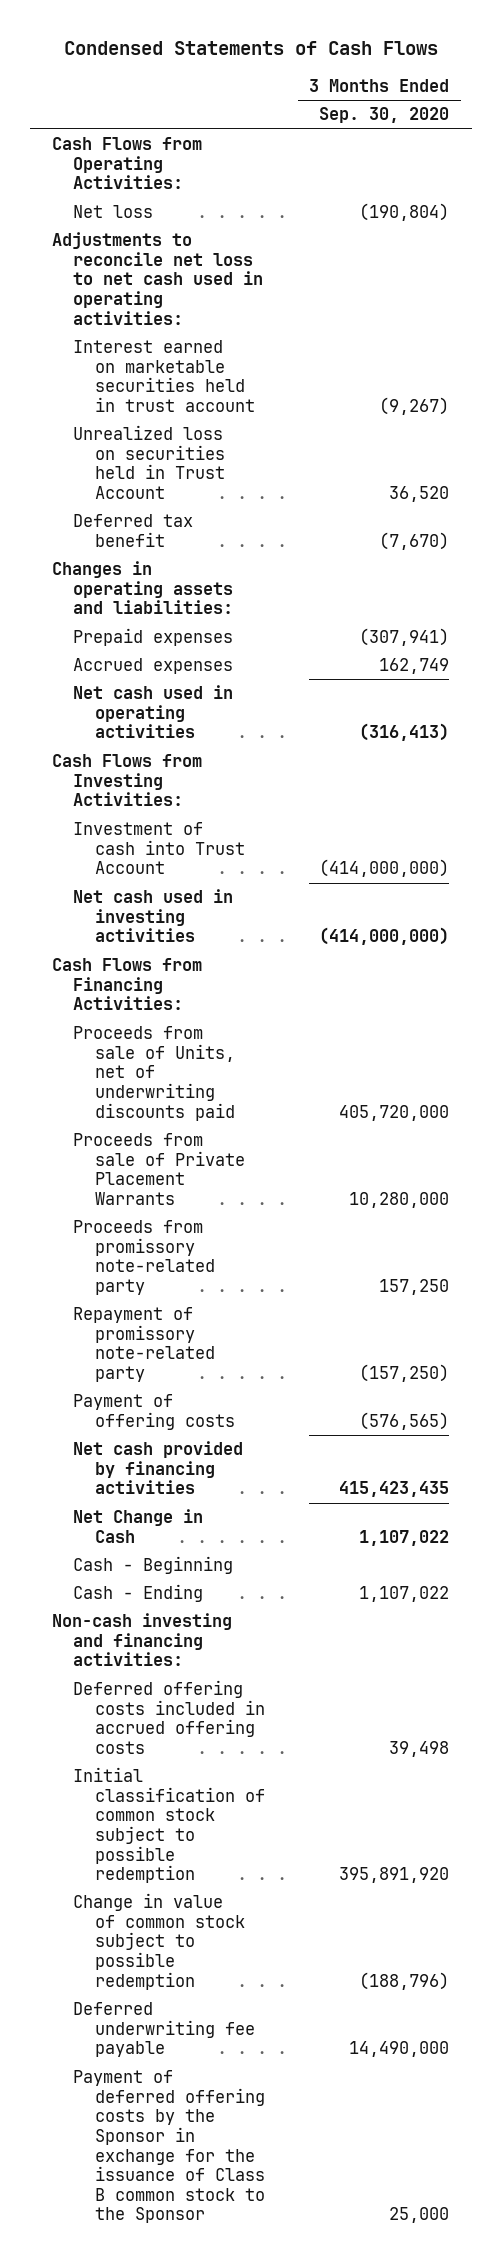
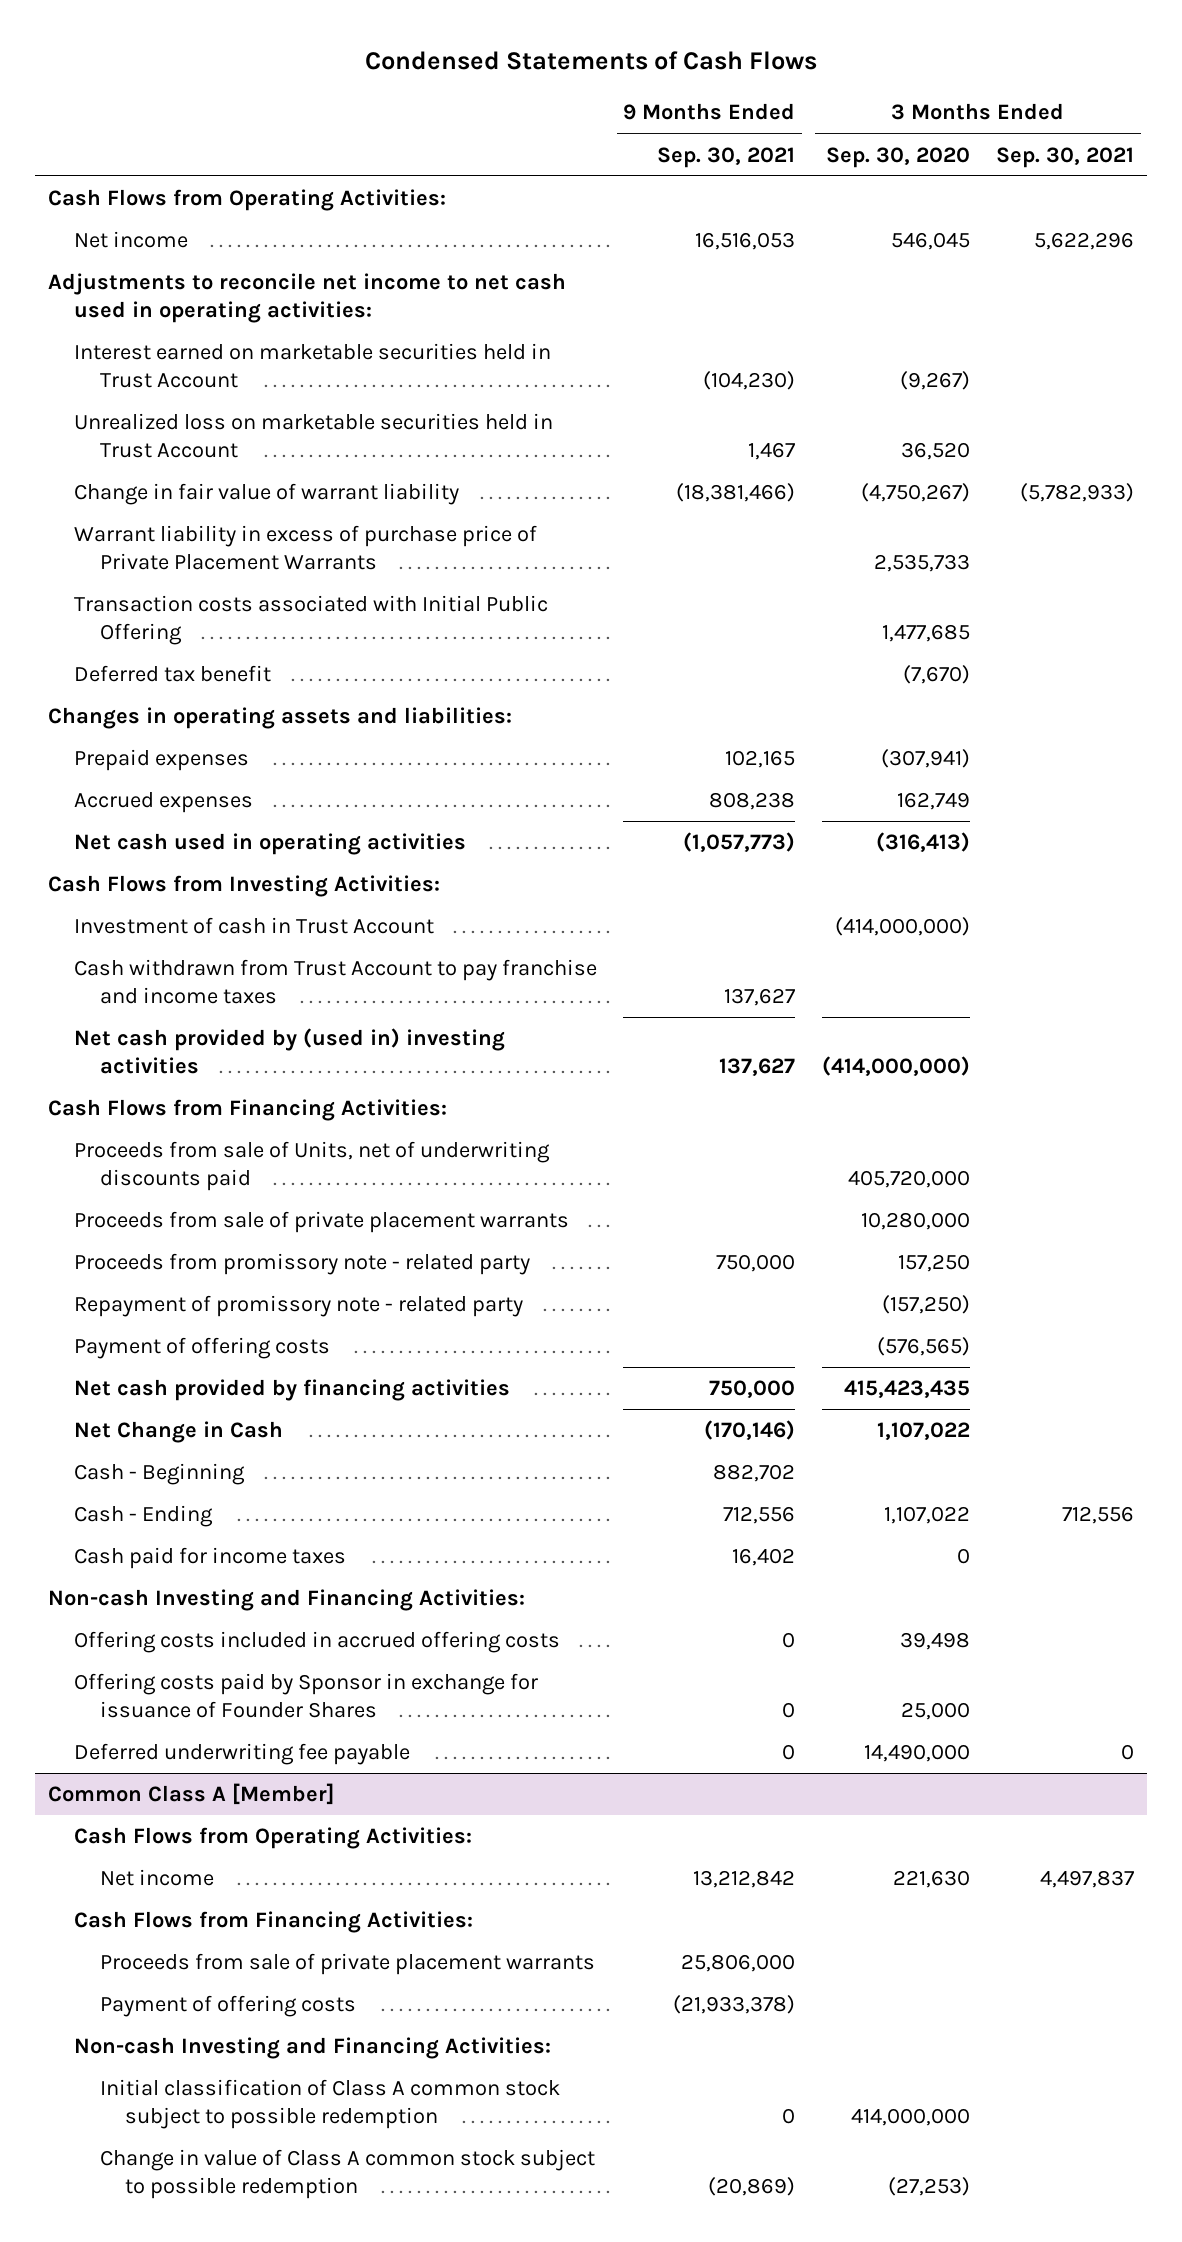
- | 3 Months Ended Sep. 30, 2020
+ | 9 Months Ended Sep. 30, 2021 | 3 Months Ended Sep. 30, 2020 | 3 Months Ended Sep. 30, 2021
- Net loss | (190,804)
- Adjustments to reconcile net loss to net cash used in operating activities:
- Interest earned on marketable securities held in trust account | (9,267)
- Unrealized loss on securities held in Trust Account | 36,520
+ Net income | 16,516,053 | 546,045 | 5,622,296
+ Adjustments to reconcile net income to net cash used in operating activities:
+ Interest earned on marketable securities held in Trust Account | (104,230) | (9,267) |
+ Unrealized loss on marketable securities held in Trust Account | 1,467 | 36,520 |
+ Change in fair value of warrant liability | (18,381,466) | (4,750,267) | (5,782,933)
+ Warrant liability in excess of purchase price of Private Placement Warrants | | 2,535,733 |
+ Transaction costs associated with Initial Public Offering | | 1,477,685 |
- Investment of cash into Trust Account | (414,000,000)
- Net cash used in investing activities | (414,000,000)
+ Investment of cash in Trust Account | | (414,000,000) |
+ Cash withdrawn from Trust Account to pay franchise and income taxes | 137,627 | |
+ Net cash provided by (used in) investing activities | 137,627 | (414,000,000) |
- Proceeds from sale of Private Placement Warrants | 10,280,000
- Proceeds from promissory note-related party | 157,250
- Repayment of promissory note-related party | (157,250)
+ Proceeds from sale of private placement warrants | | 10,280,000 |
+ Proceeds from promissory note - related party | 750,000 | 157,250 |
+ Repayment of promissory note - related party | | (157,250) |
- Non-cash investing and financing activities:
- Deferred offering costs included in accrued offering costs | 39,498
- Initial classification of common stock subject to possible redemption | 395,891,920
- Change in value of common stock subject to possible redemption | (188,796)
+ Cash paid for income taxes | 16,402 | 0 |
+ Non-cash Investing and Financing Activities:
+ Offering costs included in accrued offering costs | 0 | 39,498 |
+ Offering costs paid by Sponsor in exchange for issuance of Founder Shares | 0 | 25,000 |
- Payment of deferred offering costs by the Sponsor in exchange for the issuance of Class B common stock to the Sponsor | 25,000
+ Common Class A [Member]
+ Cash Flows from Operating Activities:
+ Net income | 13,212,842 | 221,630 | 4,497,837
+ Cash Flows from Financing Activities:
+ Proceeds from sale of private placement warrants | 25,806,000 | |
+ Payment of offering costs | (21,933,378) | |
+ Non-cash Investing and Financing Activities:
+ Initial classification of Class A common stock subject to possible redemption | 0 | 414,000,000 |
+ Change in value of Class A common stock subject to possible redemption | (20,869) | (27,253) |

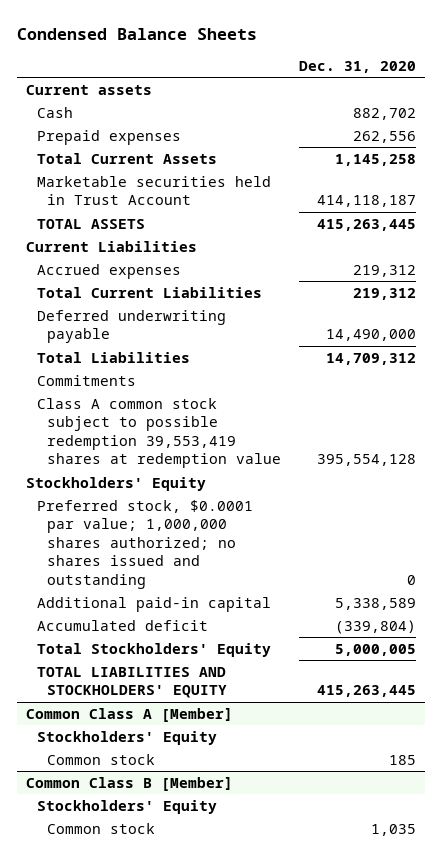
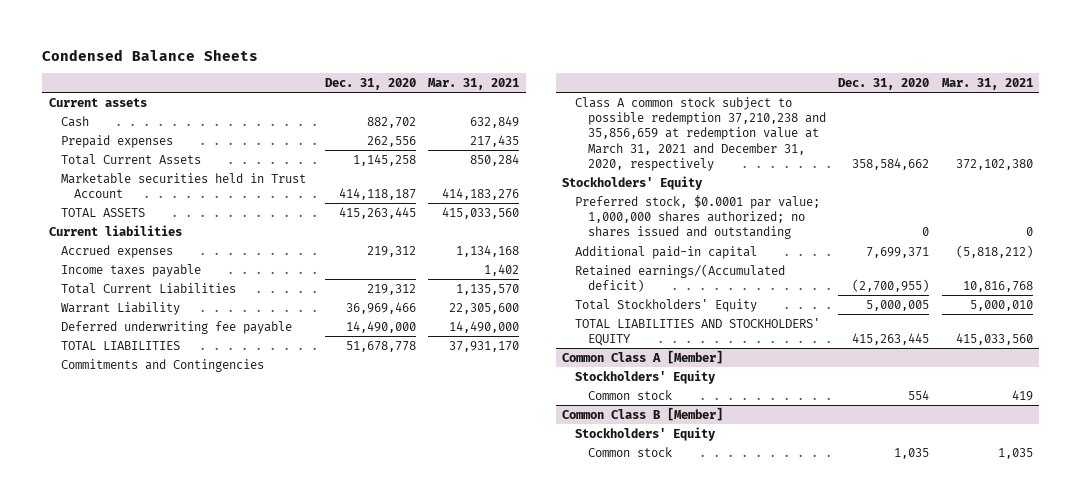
- | Dec. 31, 2020
+ | Dec. 31, 2020 | Mar. 31, 2021
- Current Liabilities
+ Current liabilities
+ Income taxes payable | | 1,402
- Deferred underwriting payable | 14,490,000
- Total Liabilities | 14,709,312
- Commitments
- Class A common stock subject to possible redemption 39,553,419 shares at redemption value | 395,554,128
+ Warrant Liability | 36,969,466 | 22,305,600
+ Deferred underwriting fee payable | 14,490,000 | 14,490,000
+ TOTAL LIABILITIES | 51,678,778 | 37,931,170
+ Commitments and Contingencies
+ Class A common stock subject to possible redemption 37,210,238 and 35,856,659 at redemption value at March 31, 2021 and December 31, 2020, respectively | 358,584,662 | 372,102,380
- Additional paid-in capital | 5,338,589
- Accumulated deficit | (339,804)
+ Additional paid-in capital | 7,699,371 | (5,818,212)
+ Retained earnings/(Accumulated deficit) | (2,700,955) | 10,816,768
@ Common Class A [Member]
- Common stock | 185
+ Common stock | 554 | 419

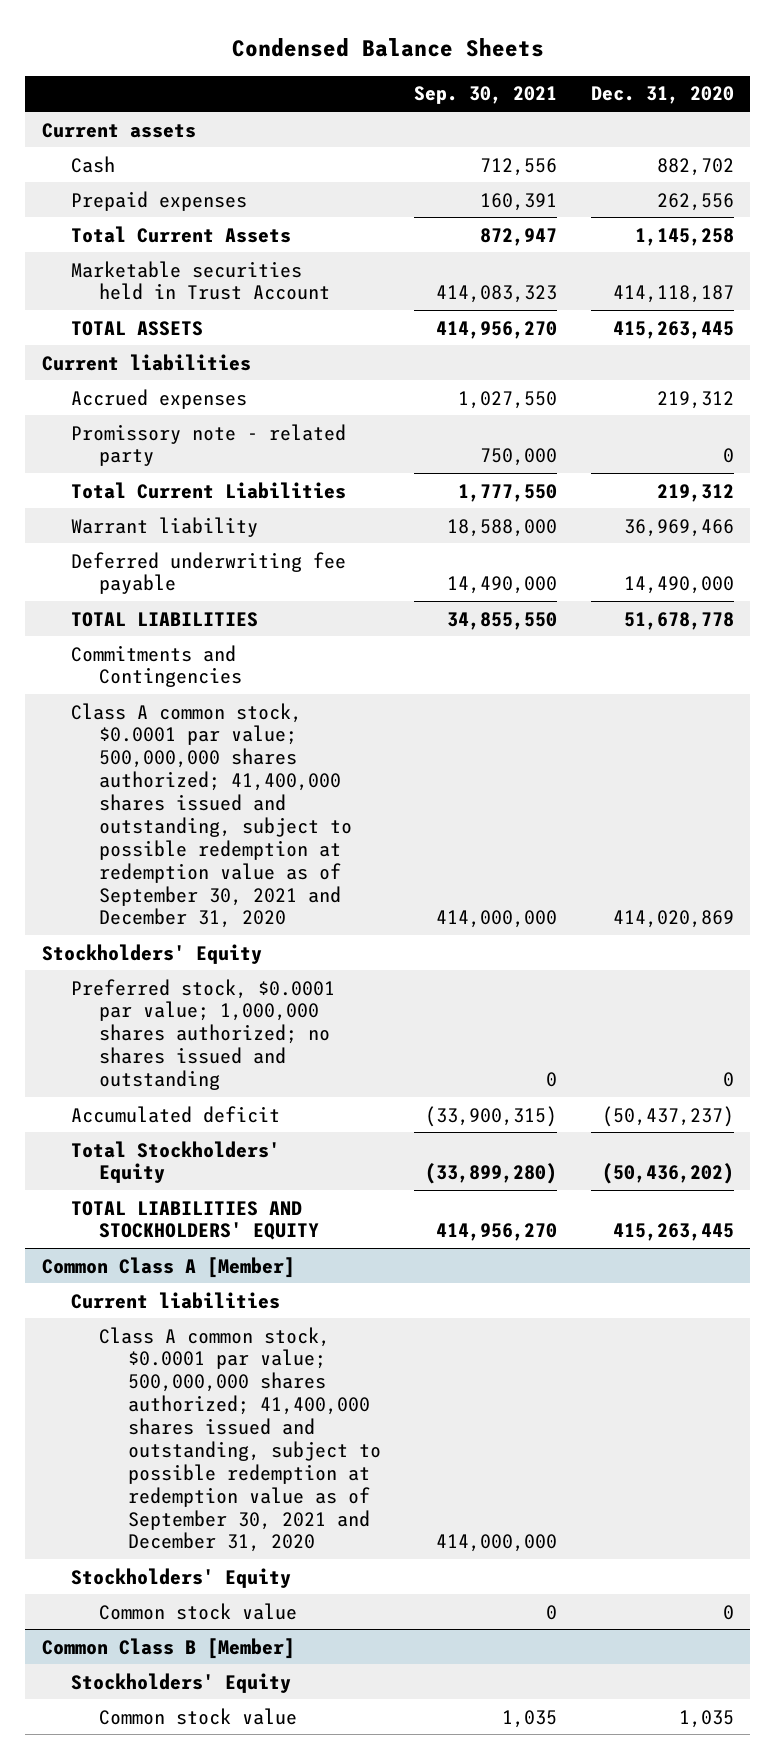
- | Dec. 31, 2020 | Mar. 31, 2021
+ | Sep. 30, 2021 | Dec. 31, 2020
- Income taxes payable | | 1,402
+ Promissory note - related party | 750,000 | 0
- Warrant Liability | 36,969,466 | 22,305,600
+ Warrant liability | 18,588,000 | 36,969,466
- Class A common stock subject to possible redemption 37,210,238 and 35,856,659 at redemption value at March 31, 2021 and December 31, 2020, respectively | 358,584,662 | 372,102,380
+ Class A common stock, $0.0001 par value; 500,000,000 shares authorized; 41,400,000 shares issued and outstanding, subject to possible redemption at redemption value as of September 30, 2021 and December 31, 2020 | 414,000,000 | 414,020,869
- Additional paid-in capital | 7,699,371 | (5,818,212)
- Retained earnings/(Accumulated deficit) | (2,700,955) | 10,816,768
- Total Stockholders' Equity | 5,000,005 | 5,000,010
+ Accumulated deficit | (33,900,315) | (50,437,237)
+ Total Stockholders' Equity | (33,899,280) | (50,436,202)
@ Common Class A [Member]
+ Current liabilities
+ Class A common stock, $0.0001 par value; 500,000,000 shares authorized; 41,400,000 shares issued and outstanding, subject to possible redemption at redemption value as of September 30, 2021 and December 31, 2020 | 414,000,000 |
- Common stock | 554 | 419
+ Common stock value | 0 | 0
@ Common Class B [Member]
- Common stock | 1,035 | 1,035
+ Common stock value | 1,035 | 1,035

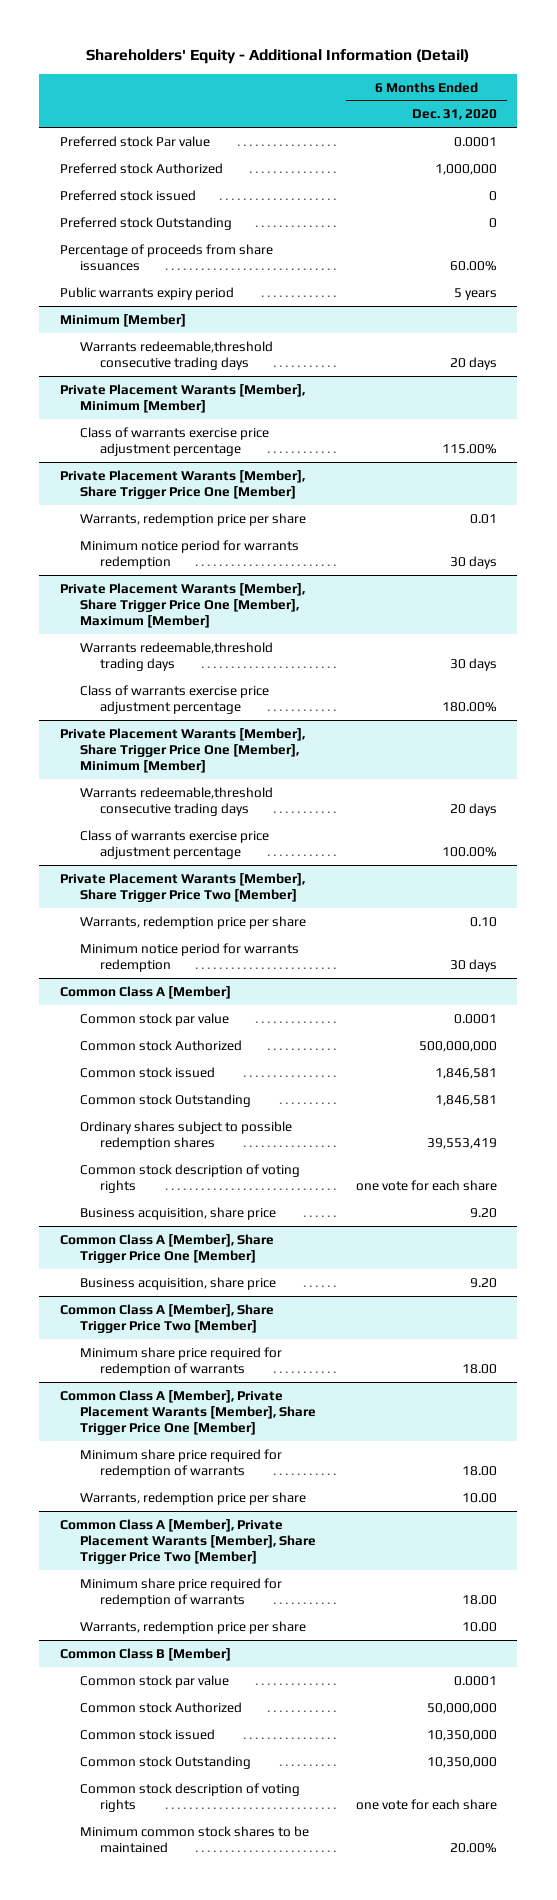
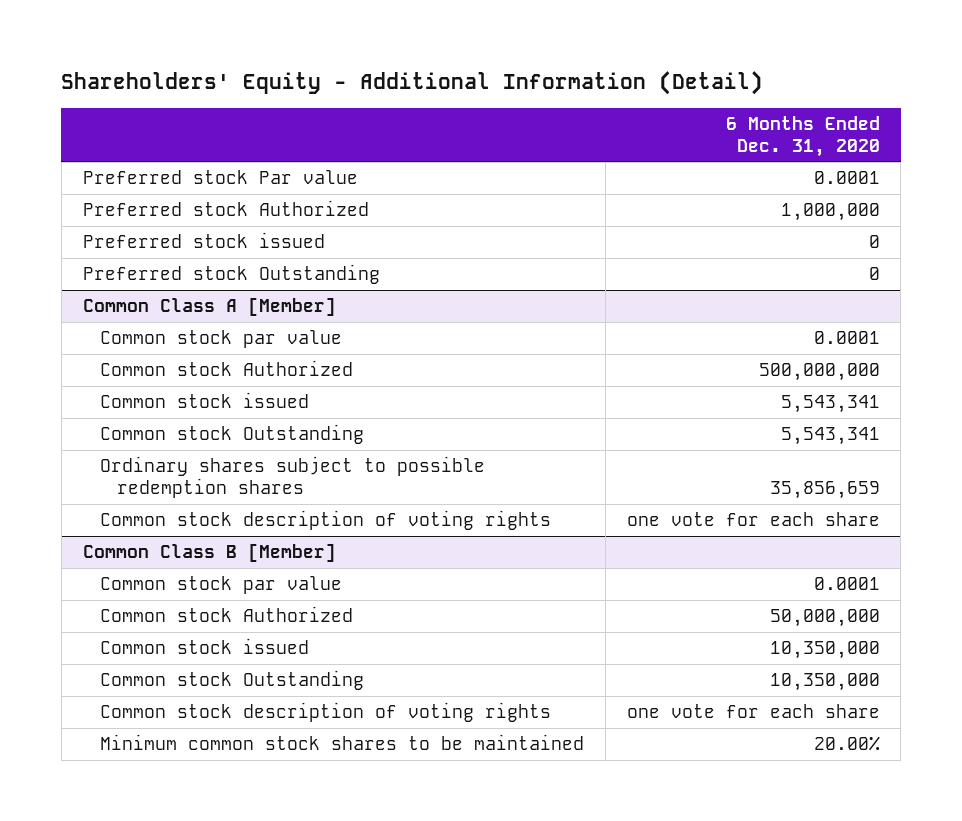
- Percentage of proceeds from share issuances | 60.00%
- Public warrants expiry period | 5 years
- Minimum [Member]
- Warrants redeemable,threshold consecutive trading days | 20 days
- Private Placement Warants [Member], Minimum [Member]
- Class of warrants exercise price adjustment percentage | 115.00%
- Private Placement Warants [Member], Share Trigger Price One [Member]
- Warrants, redemption price per share | 0.01
- Minimum notice period for warrants redemption | 30 days
- Private Placement Warants [Member], Share Trigger Price One [Member], Maximum [Member]
- Warrants redeemable,threshold trading days | 30 days
- Class of warrants exercise price adjustment percentage | 180.00%
- Private Placement Warants [Member], Share Trigger Price One [Member], Minimum [Member]
- Warrants redeemable,threshold consecutive trading days | 20 days
- Class of warrants exercise price adjustment percentage | 100.00%
- Private Placement Warants [Member], Share Trigger Price Two [Member]
- Warrants, redemption price per share | 0.10
- Minimum notice period for warrants redemption | 30 days
@ Common Class A [Member]
- Common stock issued | 1,846,581
- Common stock Outstanding | 1,846,581
- Ordinary shares subject to possible redemption shares | 39,553,419
+ Common stock issued | 5,543,341
+ Common stock Outstanding | 5,543,341
+ Ordinary shares subject to possible redemption shares | 35,856,659
- Business acquisition, share price | 9.20
- Common Class A [Member], Share Trigger Price One [Member]
- Business acquisition, share price | 9.20
- Common Class A [Member], Share Trigger Price Two [Member]
- Minimum share price required for redemption of warrants | 18.00
- Common Class A [Member], Private Placement Warants [Member], Share Trigger Price One [Member]
- Minimum share price required for redemption of warrants | 18.00
- Warrants, redemption price per share | 10.00
- Common Class A [Member], Private Placement Warants [Member], Share Trigger Price Two [Member]
- Minimum share price required for redemption of warrants | 18.00
- Warrants, redemption price per share | 10.00

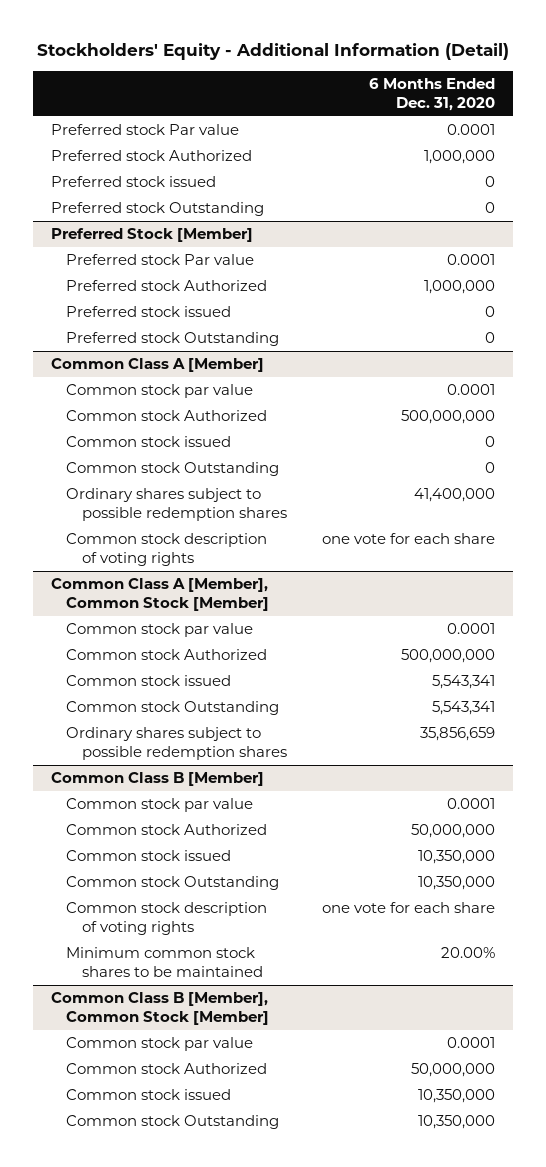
- Shareholders' Equity - Additional Information (Detail)
+ Stockholders' Equity - Additional Information (Detail)
+ Preferred Stock [Member]
+ Preferred stock Par value | 0.0001
+ Preferred stock Authorized | 1,000,000
+ Preferred stock issued | 0
+ Preferred stock Outstanding | 0
@ Common Class A [Member]
+ Common stock issued | 0
+ Common stock Outstanding | 0
+ Ordinary shares subject to possible redemption shares | 41,400,000
moved up: Common stock description of voting rights | one vote for each share
+ Common Class A [Member], Common Stock [Member]
+ Common stock par value | 0.0001
+ Common stock Authorized | 500,000,000
+ Common Class B [Member], Common Stock [Member]
+ Common stock par value | 0.0001
+ Common stock Authorized | 50,000,000
+ Common stock issued | 10,350,000
+ Common stock Outstanding | 10,350,000

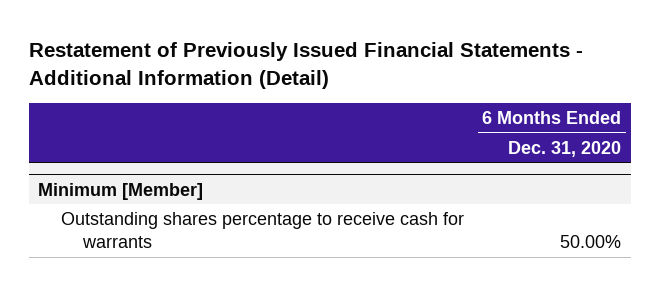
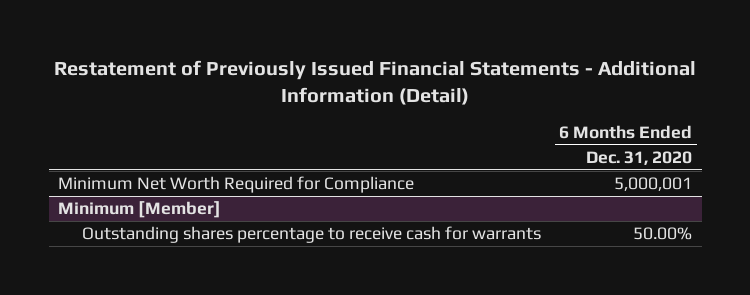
+ Minimum Net Worth Required for Compliance | 5,000,001

